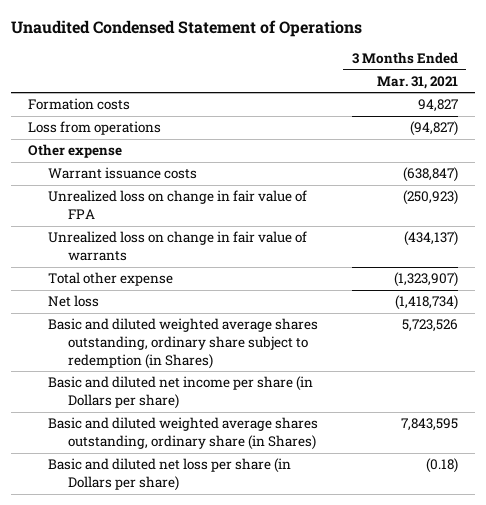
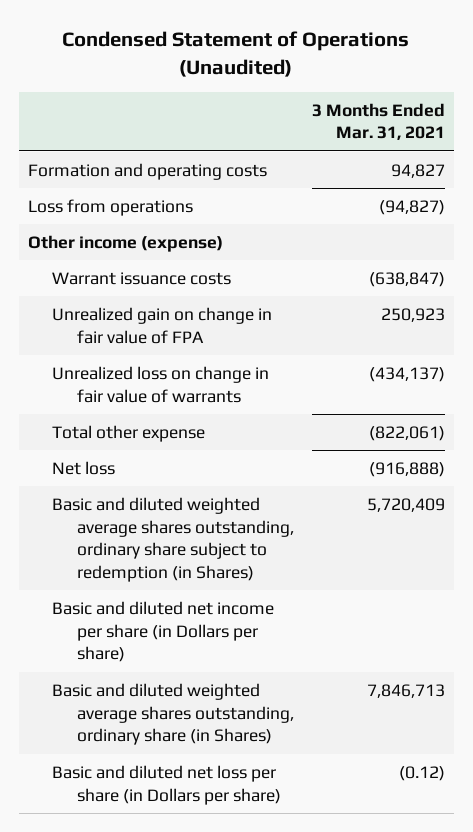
- Unaudited Condensed Statement of Operations
+ Condensed Statement of Operations (Unaudited)
- Formation costs | 94,827
+ Formation and operating costs | 94,827
- Other expense
+ Other income (expense)
- Unrealized loss on change in fair value of FPA | (250,923)
+ Unrealized gain on change in fair value of FPA | 250,923
- Total other expense | (1,323,907)
- Net loss | (1,418,734)
- Basic and diluted weighted average shares outstanding, ordinary share subject to redemption (in Shares) | 5,723,526
+ Total other expense | (822,061)
+ Net loss | (916,888)
+ Basic and diluted weighted average shares outstanding, ordinary share subject to redemption (in Shares) | 5,720,409
- Basic and diluted weighted average shares outstanding, ordinary share (in Shares) | 7,843,595
- Basic and diluted net loss per share (in Dollars per share) | (0.18)
+ Basic and diluted weighted average shares outstanding, ordinary share (in Shares) | 7,846,713
+ Basic and diluted net loss per share (in Dollars per share) | (0.12)

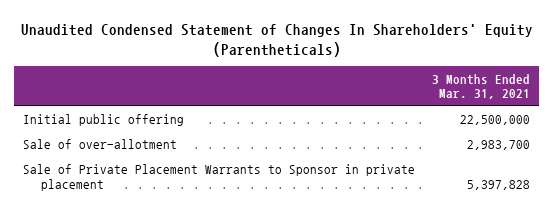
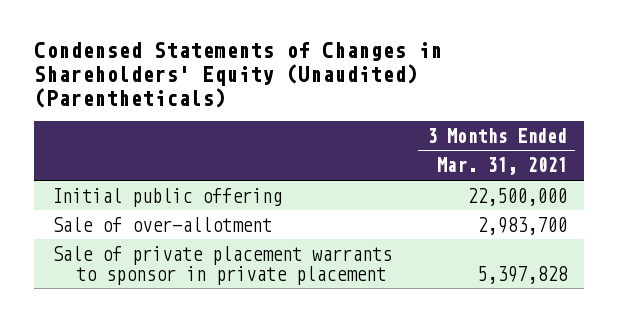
- Unaudited Condensed Statement of Changes In Shareholders' Equity (Parentheticals)
+ Condensed Statements of Changes in Shareholders' Equity (Unaudited) (Parentheticals)
- Sale of Private Placement Warrants to Sponsor in private placement | 5,397,828
+ Sale of private placement warrants to sponsor in private placement | 5,397,828

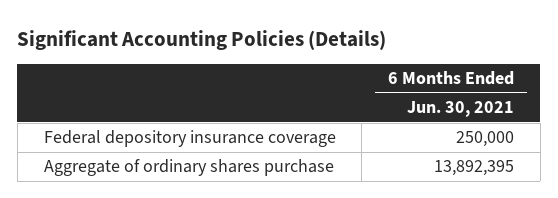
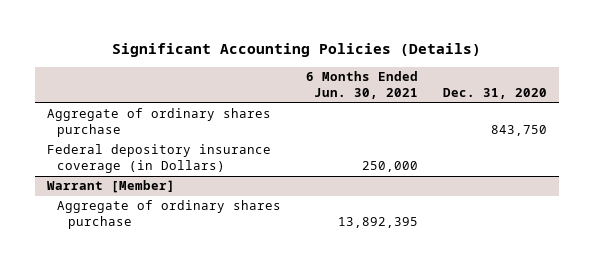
- | 6 Months Ended Jun. 30, 2021
+ | 6 Months Ended Jun. 30, 2021 | Dec. 31, 2020
- Federal depository insurance coverage | 250,000
+ Aggregate of ordinary shares purchase | | 843,750
+ Federal depository insurance coverage (in Dollars) | 250,000 |
+ Warrant [Member]

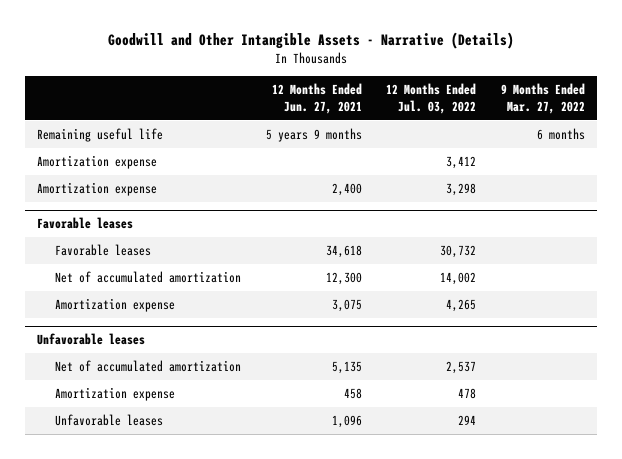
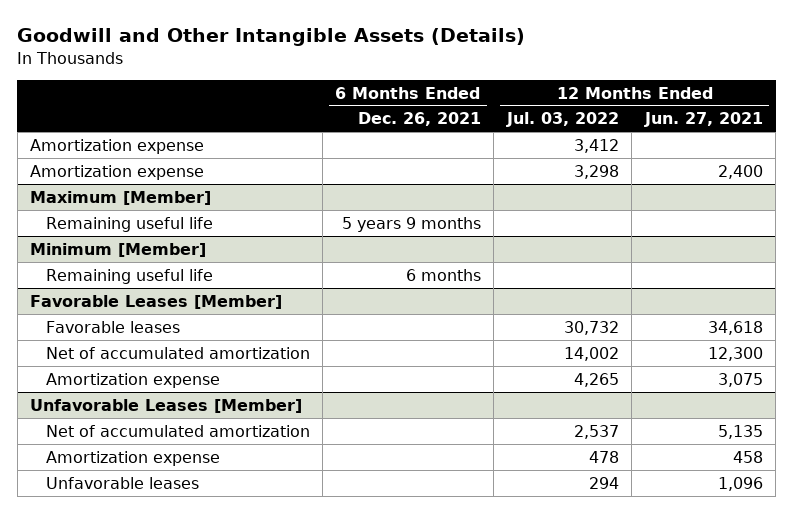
- Goodwill and Other Intangible Assets - Narrative (Details)
+ Goodwill and Other Intangible Assets (Details)
- | 12 Months Ended Jun. 27, 2021 | 12 Months Ended Jul. 03, 2022 | 9 Months Ended Mar. 27, 2022
+ | 6 Months Ended Dec. 26, 2021 | 12 Months Ended Jul. 03, 2022 | 12 Months Ended Jun. 27, 2021
- Remaining useful life | 5 years 9 months | | 6 months
- Favorable leases
+ Maximum [Member]
+ Remaining useful life | 5 years 9 months | |
+ Minimum [Member]
+ Remaining useful life | 6 months | |
+ Favorable Leases [Member]
- Unfavorable leases
+ Unfavorable Leases [Member]

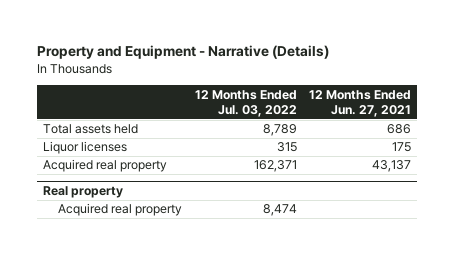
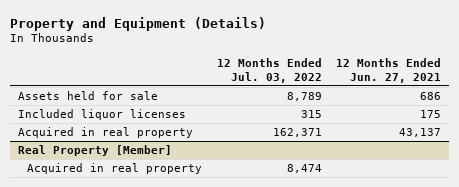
- Property and Equipment - Narrative (Details)
+ Property and Equipment (Details)
- Total assets held | 8,789 | 686
- Liquor licenses | 315 | 175
- Acquired real property | 162,371 | 43,137
- Real property
- Acquired real property | 8,474 |
+ Assets held for sale | 8,789 | 686
+ Included liquor licenses | 315 | 175
+ Acquired in real property | 162,371 | 43,137
+ Real Property [Member]
+ Acquired in real property | 8,474 |

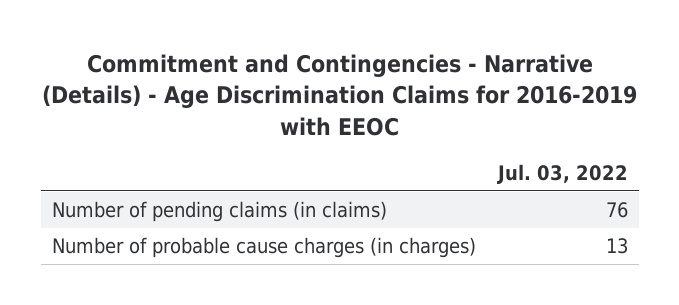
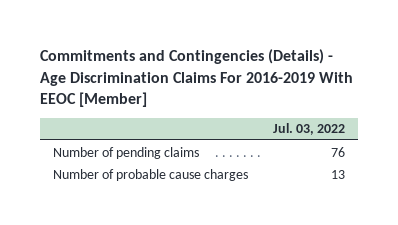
- Commitment and Contingencies - Narrative (Details) - Age Discrimination Claims for 2016-2019 with EEOC
+ Commitments and Contingencies (Details) - Age Discrimination Claims For 2016-2019 With EEOC [Member]
- Number of pending claims (in claims) | 76
- Number of probable cause charges (in charges) | 13
+ Number of pending claims | 76
+ Number of probable cause charges | 13

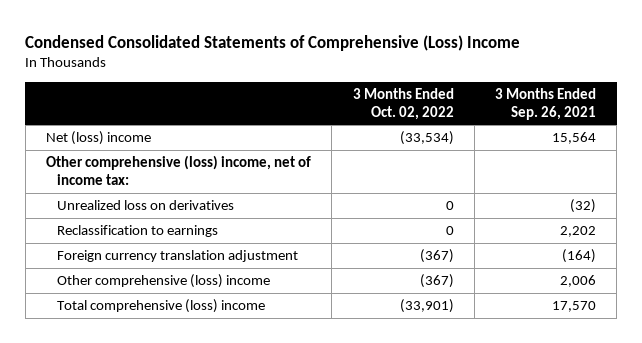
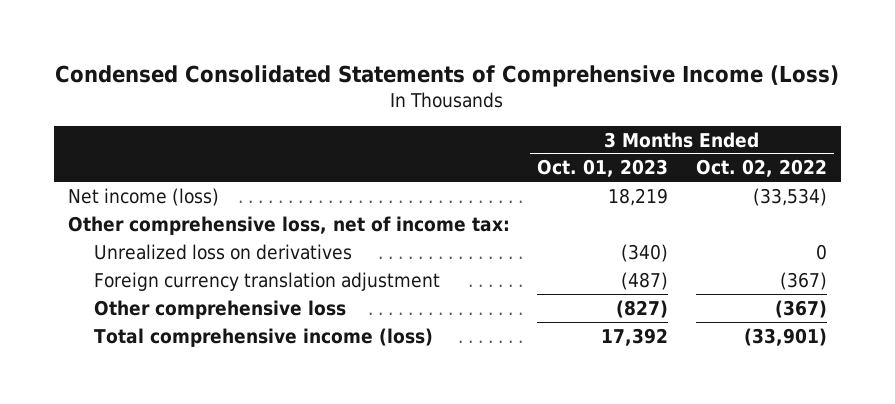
- Condensed Consolidated Statements of Comprehensive (Loss) Income
+ Condensed Consolidated Statements of Comprehensive Income (Loss)
- | 3 Months Ended Oct. 02, 2022 | 3 Months Ended Sep. 26, 2021
+ | 3 Months Ended Oct. 01, 2023 | 3 Months Ended Oct. 02, 2022
- Net (loss) income | (33,534) | 15,564
- Other comprehensive (loss) income, net of income tax:
+ Net income (loss) | 18,219 | (33,534)
+ Other comprehensive loss, net of income tax:
- Reclassification to earnings | 0 | 2,202
- Other comprehensive (loss) income | (367) | 2,006
- Total comprehensive (loss) income | (33,901) | 17,570
+ Other comprehensive loss | (827) | (367)
+ Total comprehensive income (loss) | 17,392 | (33,901)

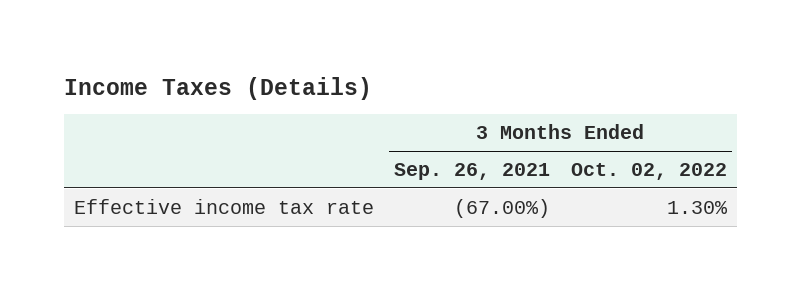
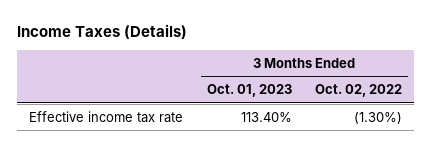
- | 3 Months Ended Sep. 26, 2021 | 3 Months Ended Oct. 02, 2022
+ | 3 Months Ended Oct. 01, 2023 | 3 Months Ended Oct. 02, 2022
- Effective income tax rate | (67.00%) | 1.30%
+ Effective income tax rate | 113.40% | (1.30%)

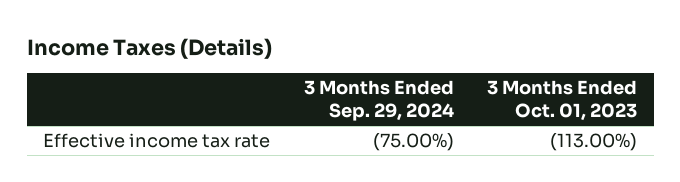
- | 3 Months Ended Oct. 01, 2023 | 3 Months Ended Oct. 02, 2022
+ | 3 Months Ended Sep. 29, 2024 | 3 Months Ended Oct. 01, 2023
- Effective income tax rate | 113.40% | (1.30%)
+ Effective income tax rate | (75.00%) | (113.00%)

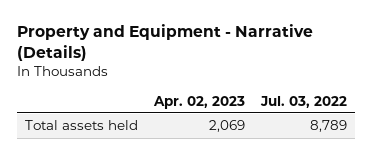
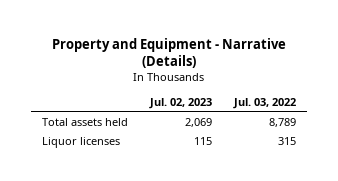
- | Apr. 02, 2023 | Jul. 03, 2022
+ | Jul. 02, 2023 | Jul. 03, 2022
+ Liquor licenses | 115 | 315

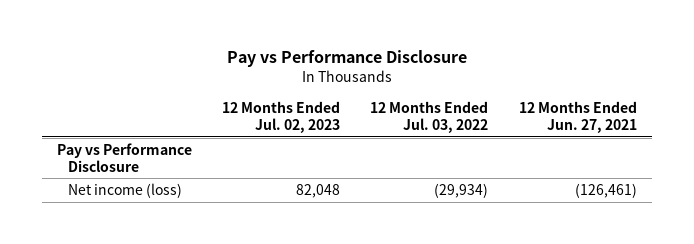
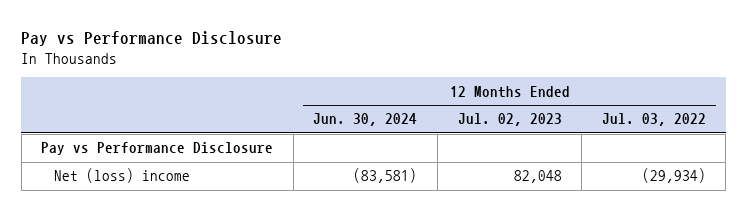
- | 12 Months Ended Jul. 02, 2023 | 12 Months Ended Jul. 03, 2022 | 12 Months Ended Jun. 27, 2021
+ | 12 Months Ended Jun. 30, 2024 | 12 Months Ended Jul. 02, 2023 | 12 Months Ended Jul. 03, 2022
- Net income (loss) | 82,048 | (29,934) | (126,461)
+ Net (loss) income | (83,581) | 82,048 | (29,934)

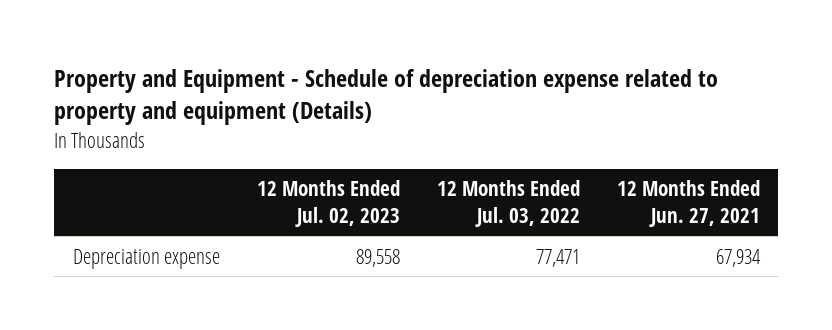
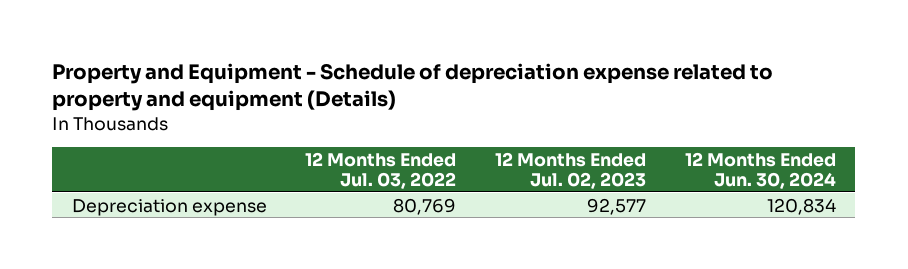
- | 12 Months Ended Jul. 02, 2023 | 12 Months Ended Jul. 03, 2022 | 12 Months Ended Jun. 27, 2021
+ | 12 Months Ended Jul. 03, 2022 | 12 Months Ended Jul. 02, 2023 | 12 Months Ended Jun. 30, 2024
- Depreciation expense | 89,558 | 77,471 | 67,934
+ Depreciation expense | 80,769 | 92,577 | 120,834

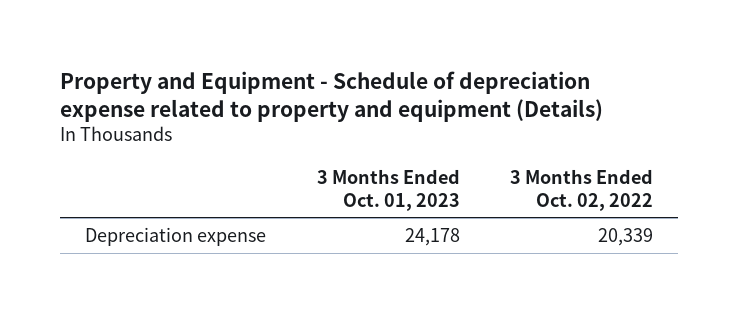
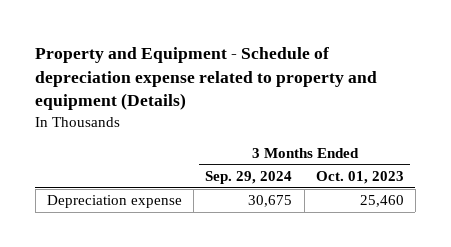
- | 3 Months Ended Oct. 01, 2023 | 3 Months Ended Oct. 02, 2022
+ | 3 Months Ended Sep. 29, 2024 | 3 Months Ended Oct. 01, 2023
- Depreciation expense | 24,178 | 20,339
+ Depreciation expense | 30,675 | 25,460

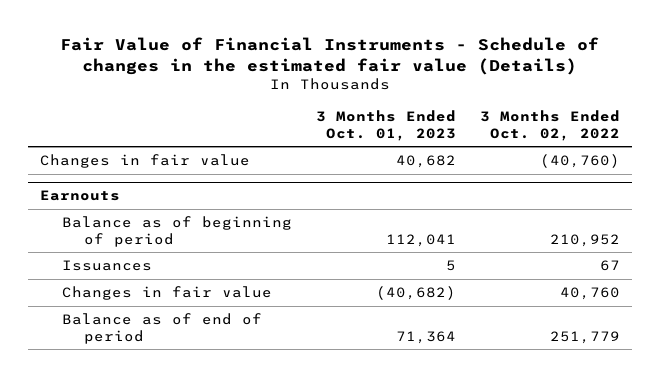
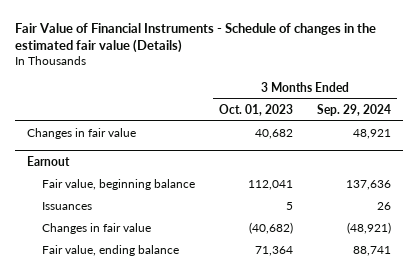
- | 3 Months Ended Oct. 01, 2023 | 3 Months Ended Oct. 02, 2022
+ | 3 Months Ended Oct. 01, 2023 | 3 Months Ended Sep. 29, 2024
- Earnouts
- Balance as of beginning of period | 112,041 | 210,952
+ Earnout
+ Fair value, beginning balance | 112,041 | 137,636
- Balance as of end of period | 71,364 | 251,779
+ Fair value, ending balance | 71,364 | 88,741

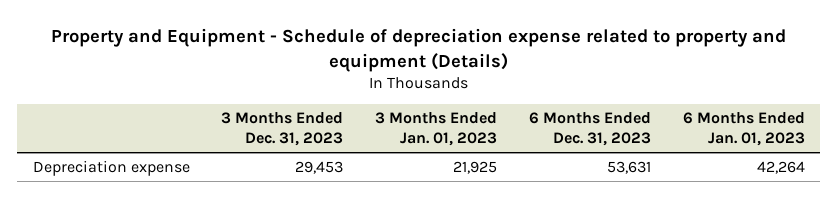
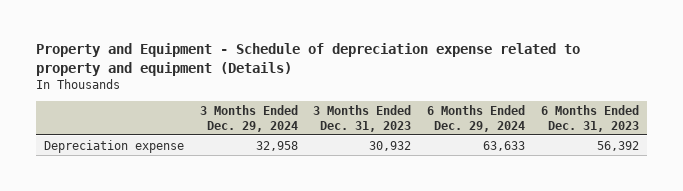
- | 3 Months Ended Dec. 31, 2023 | 3 Months Ended Jan. 01, 2023 | 6 Months Ended Dec. 31, 2023 | 6 Months Ended Jan. 01, 2023
+ | 3 Months Ended Dec. 29, 2024 | 3 Months Ended Dec. 31, 2023 | 6 Months Ended Dec. 29, 2024 | 6 Months Ended Dec. 31, 2023
- Depreciation expense | 29,453 | 21,925 | 53,631 | 42,264
+ Depreciation expense | 32,958 | 30,932 | 63,633 | 56,392

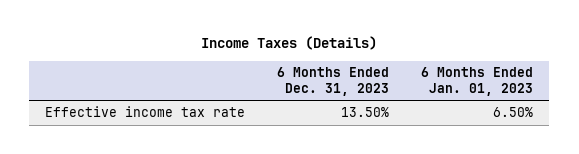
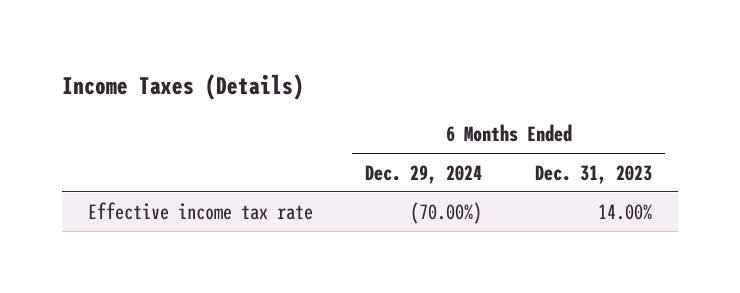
- | 6 Months Ended Dec. 31, 2023 | 6 Months Ended Jan. 01, 2023
+ | 6 Months Ended Dec. 29, 2024 | 6 Months Ended Dec. 31, 2023
- Effective income tax rate | 13.50% | 6.50%
+ Effective income tax rate | (70.00%) | 14.00%

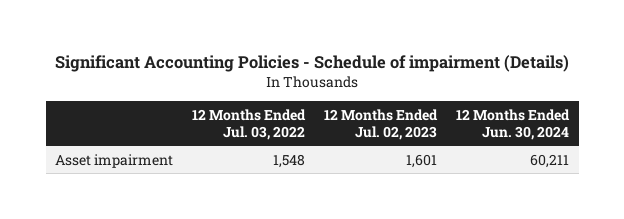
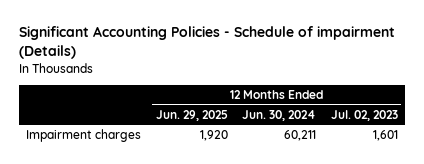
- | 12 Months Ended Jul. 03, 2022 | 12 Months Ended Jul. 02, 2023 | 12 Months Ended Jun. 30, 2024
+ | 12 Months Ended Jun. 29, 2025 | 12 Months Ended Jun. 30, 2024 | 12 Months Ended Jul. 02, 2023
- Asset impairment | 1,548 | 1,601 | 60,211
+ Impairment charges | 1,920 | 60,211 | 1,601

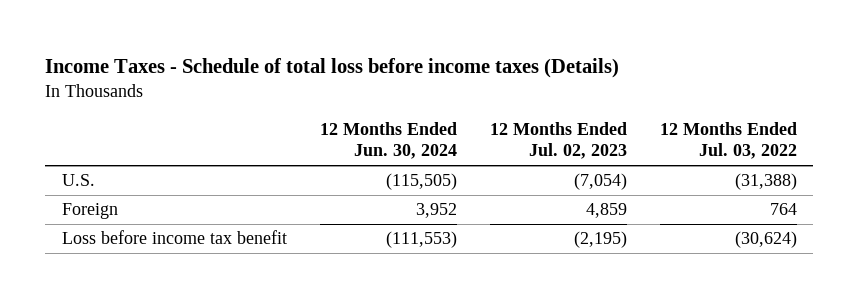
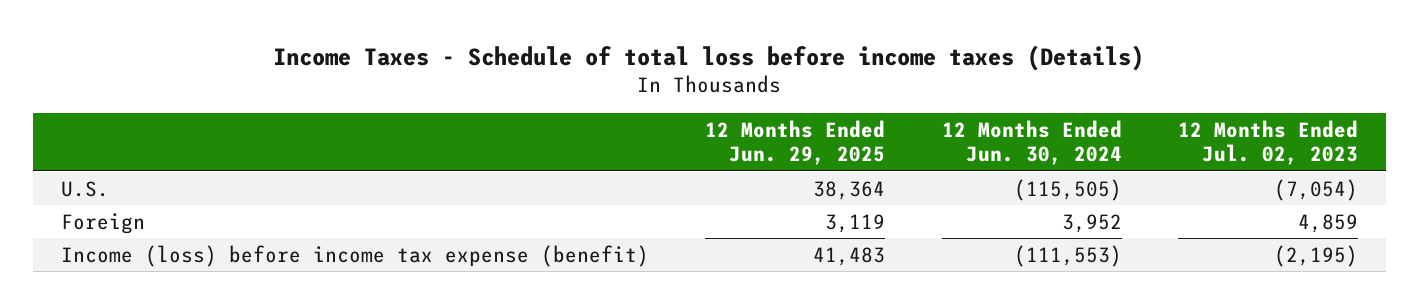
- | 12 Months Ended Jun. 30, 2024 | 12 Months Ended Jul. 02, 2023 | 12 Months Ended Jul. 03, 2022
+ | 12 Months Ended Jun. 29, 2025 | 12 Months Ended Jun. 30, 2024 | 12 Months Ended Jul. 02, 2023
- Loss before income tax benefit | (111,553) | (2,195) | (30,624)
+ Income (loss) before income tax expense (benefit) | 41,483 | (111,553) | (2,195)

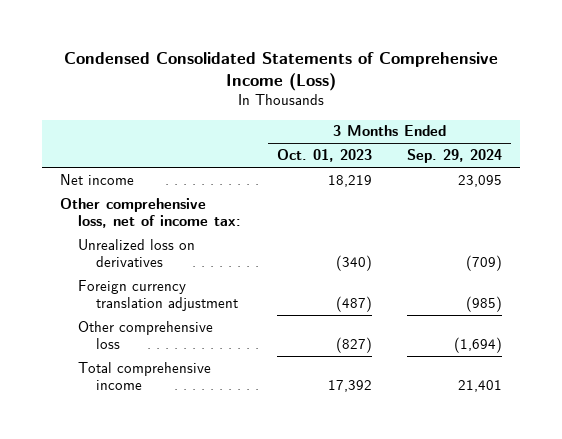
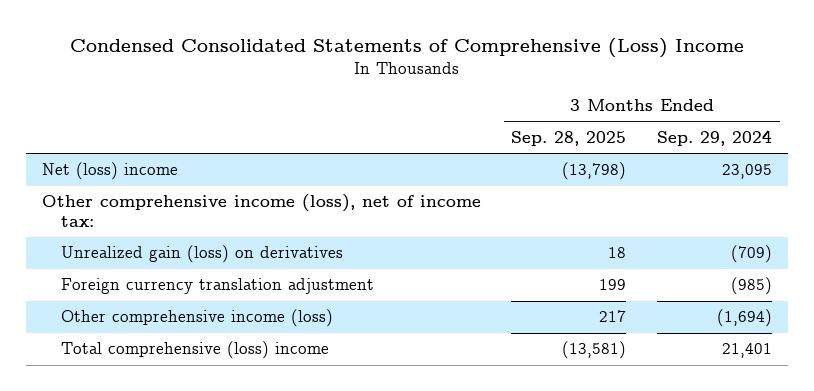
- Condensed Consolidated Statements of Comprehensive Income (Loss)
+ Condensed Consolidated Statements of Comprehensive (Loss) Income
- | 3 Months Ended Oct. 01, 2023 | 3 Months Ended Sep. 29, 2024
+ | 3 Months Ended Sep. 28, 2025 | 3 Months Ended Sep. 29, 2024
- Net income | 18,219 | 23,095
- Other comprehensive loss, net of income tax:
- Unrealized loss on derivatives | (340) | (709)
+ Net (loss) income | (13,798) | 23,095
+ Other comprehensive income (loss), net of income tax:
+ Unrealized gain (loss) on derivatives | 18 | (709)
- Other comprehensive loss | (827) | (1,694)
- Total comprehensive income | 17,392 | 21,401
+ Other comprehensive income (loss) | 217 | (1,694)
+ Total comprehensive (loss) income | (13,581) | 21,401

